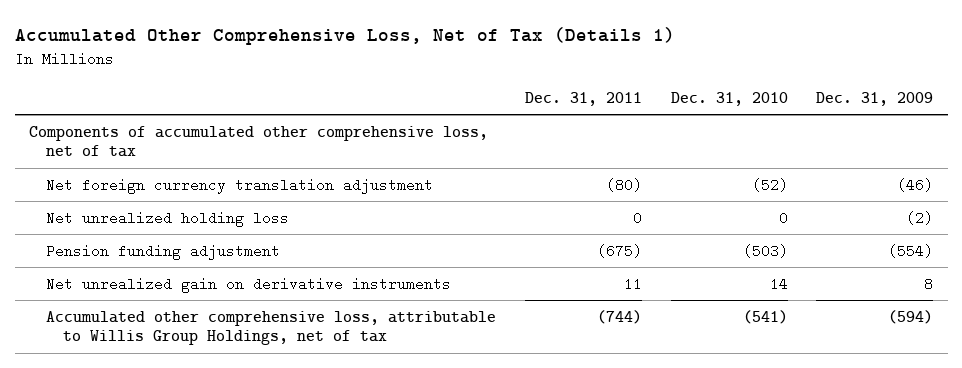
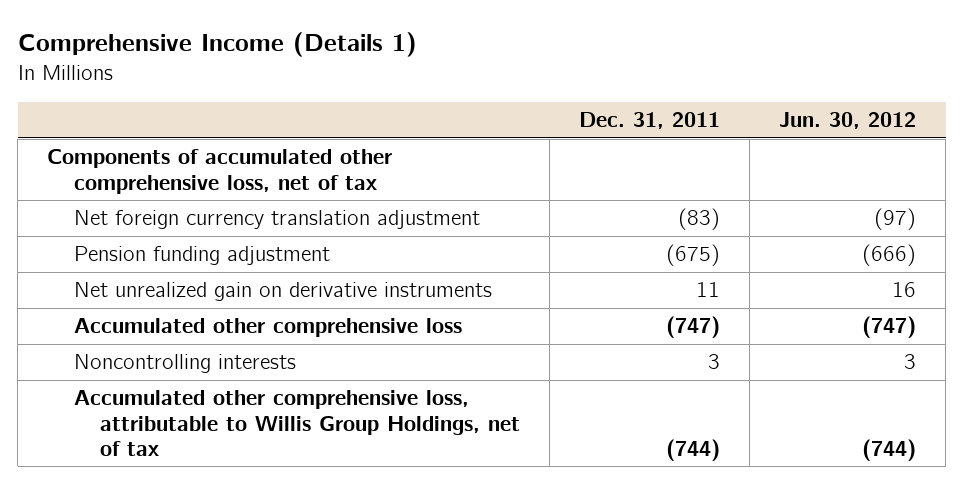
- Accumulated Other Comprehensive Loss, Net of Tax (Details 1)
+ Comprehensive Income (Details 1)
- | Dec. 31, 2011 | Dec. 31, 2010 | Dec. 31, 2009
+ | Dec. 31, 2011 | Jun. 30, 2012
- Net foreign currency translation adjustment | (80) | (52) | (46)
- Net unrealized holding loss | 0 | 0 | (2)
+ Net foreign currency translation adjustment | (83) | (97)
+ Accumulated other comprehensive loss | (747) | (747)
+ Noncontrolling interests | 3 | 3

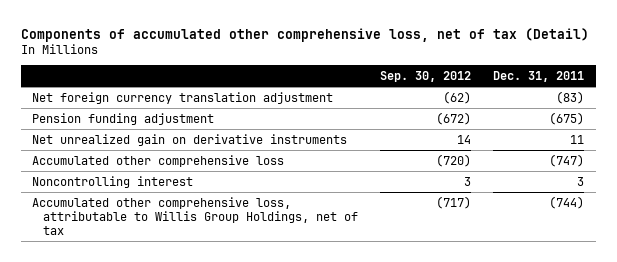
- Comprehensive Income (Details 1)
+ Components of accumulated other comprehensive loss, net of tax (Detail)
- | Dec. 31, 2011 | Jun. 30, 2012
+ | Sep. 30, 2012 | Dec. 31, 2011
- Components of accumulated other comprehensive loss, net of tax
- Noncontrolling interests | 3 | 3
+ Noncontrolling interest | 3 | 3

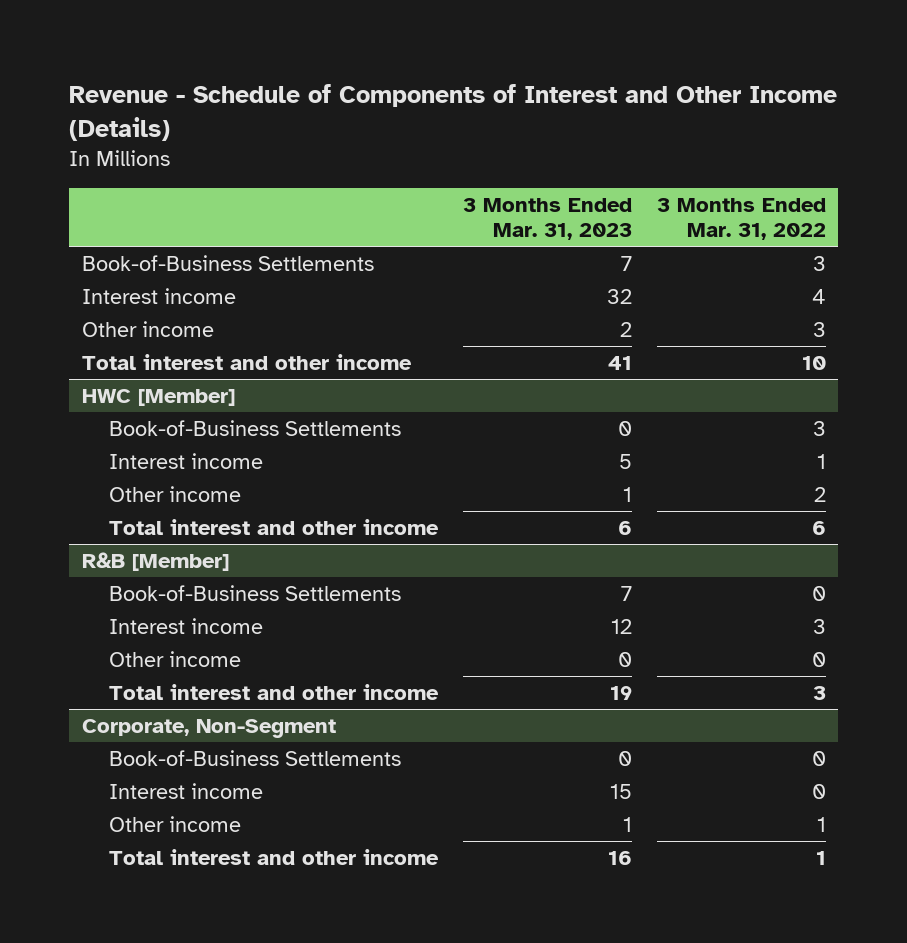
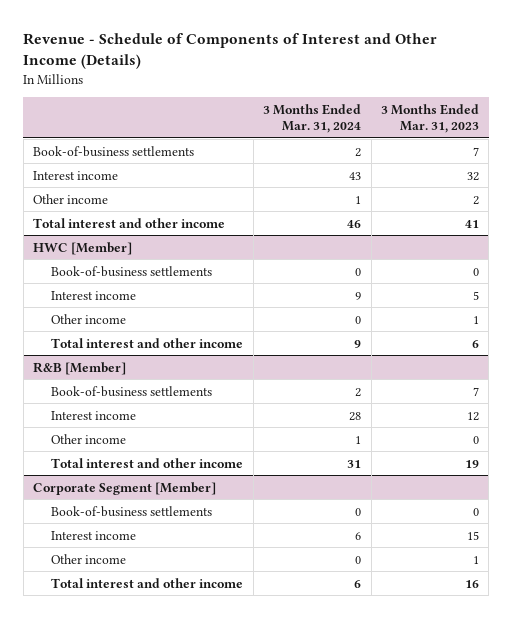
- | 3 Months Ended Mar. 31, 2023 | 3 Months Ended Mar. 31, 2022
+ | 3 Months Ended Mar. 31, 2024 | 3 Months Ended Mar. 31, 2023
- Book-of-Business Settlements | 7 | 3
+ Book-of-business settlements | 2 | 7
@ HWC [Member]
- Book-of-Business Settlements | 0 | 3
+ Book-of-business settlements | 0 | 0
@ R&B [Member]
- Book-of-Business Settlements | 7 | 0
+ Book-of-business settlements | 2 | 7
- Corporate, Non-Segment
- Book-of-Business Settlements | 0 | 0
+ Corporate Segment [Member]
+ Book-of-business settlements | 0 | 0

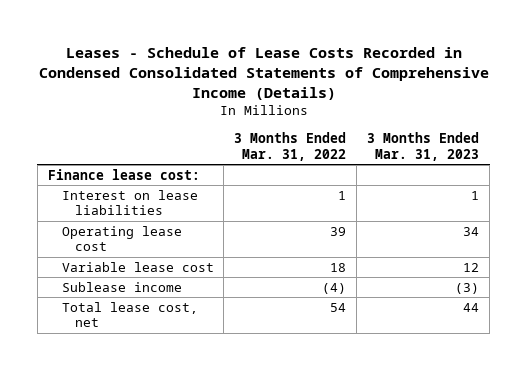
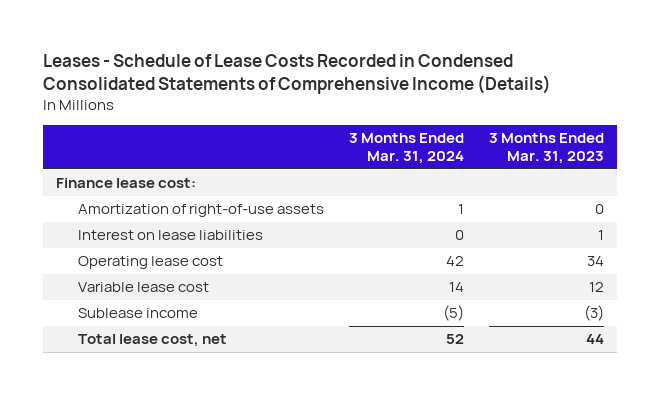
- | 3 Months Ended Mar. 31, 2022 | 3 Months Ended Mar. 31, 2023
+ | 3 Months Ended Mar. 31, 2024 | 3 Months Ended Mar. 31, 2023
+ Amortization of right-of-use assets | 1 | 0

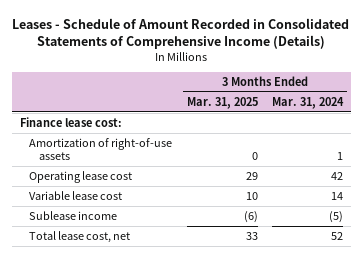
- Leases - Schedule of Lease Costs Recorded in Condensed Consolidated Statements of Comprehensive Income (Details)
+ Leases - Schedule of Amount Recorded in Consolidated Statements of Comprehensive Income (Details)
- | 3 Months Ended Mar. 31, 2024 | 3 Months Ended Mar. 31, 2023
+ | 3 Months Ended Mar. 31, 2025 | 3 Months Ended Mar. 31, 2024
- Interest on lease liabilities | 0 | 1

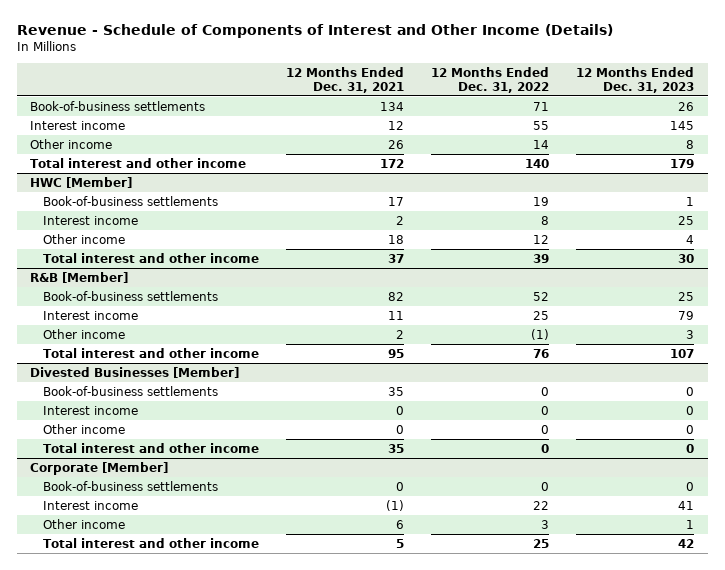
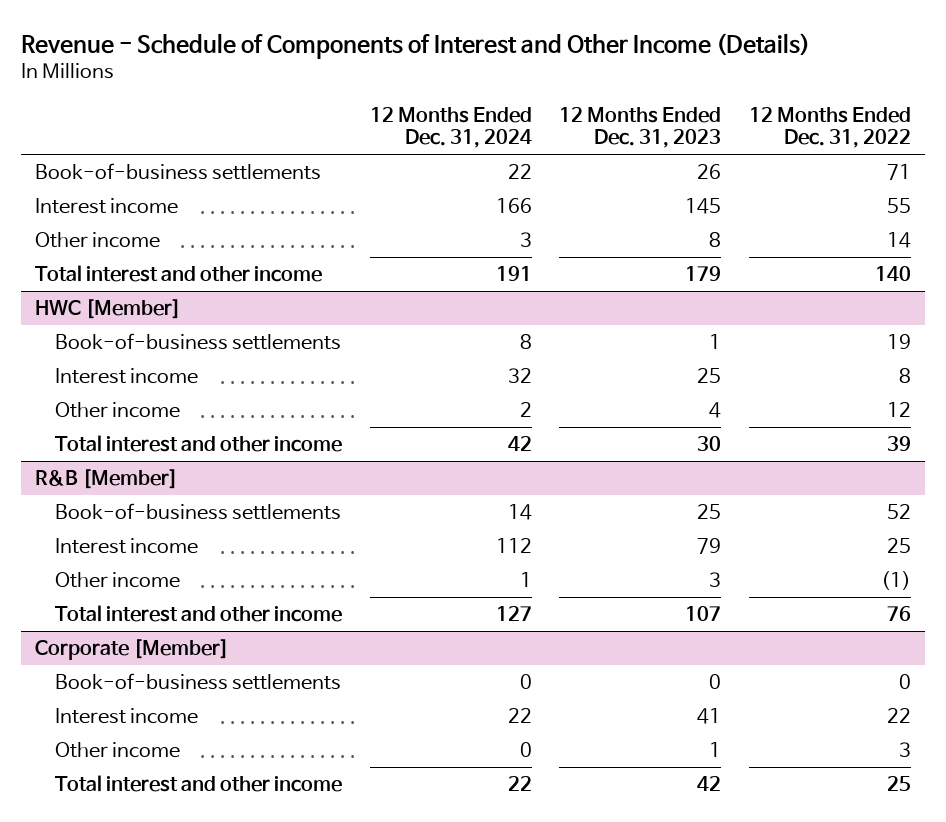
- | 12 Months Ended Dec. 31, 2021 | 12 Months Ended Dec. 31, 2022 | 12 Months Ended Dec. 31, 2023
+ | 12 Months Ended Dec. 31, 2024 | 12 Months Ended Dec. 31, 2023 | 12 Months Ended Dec. 31, 2022
- Divested Businesses [Member]
- Book-of-business settlements | 35 | 0 | 0
- Interest income | 0 | 0 | 0
- Other income | 0 | 0 | 0
- Total interest and other income | 35 | 0 | 0

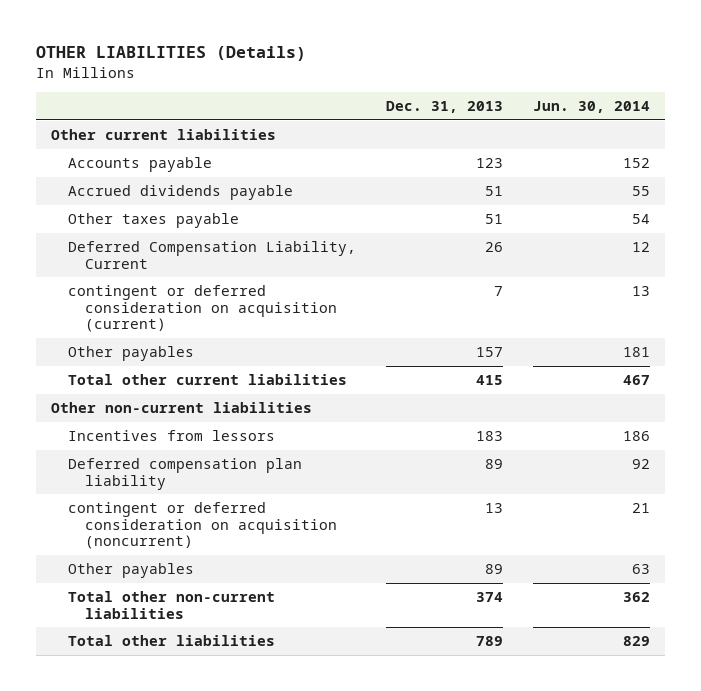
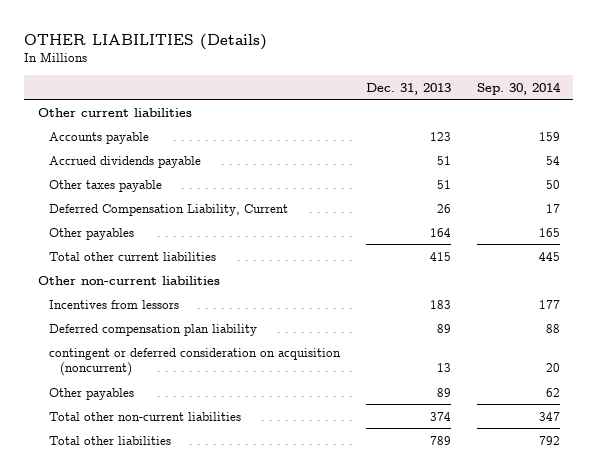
- | Dec. 31, 2013 | Jun. 30, 2014
+ | Dec. 31, 2013 | Sep. 30, 2014
- contingent or deferred consideration on acquisition (current) | 7 | 13
- Other payables | 157 | 181
+ Other payables | 164 | 165

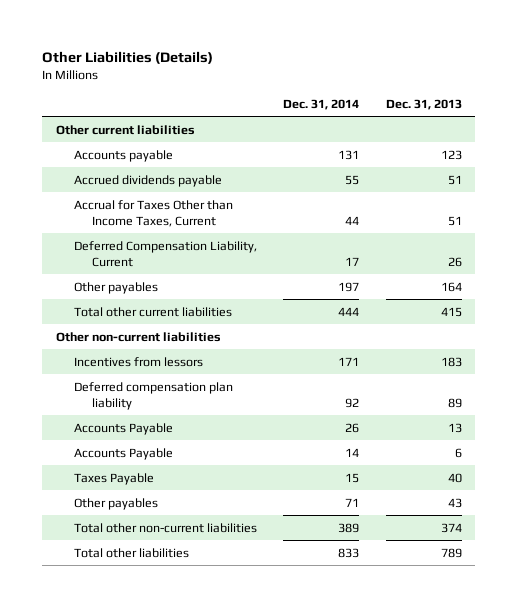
- OTHER LIABILITIES (Details)
+ Other Liabilities (Details)
- | Dec. 31, 2013 | Sep. 30, 2014
+ | Dec. 31, 2014 | Dec. 31, 2013
- Other taxes payable | 51 | 50
+ Accrual for Taxes Other than Income Taxes, Current | 44 | 51
- contingent or deferred consideration on acquisition (noncurrent) | 13 | 20
- Other payables | 89 | 62
+ Accounts Payable | 26 | 13
+ Accounts Payable | 14 | 6
+ Taxes Payable | 15 | 40
+ Other payables | 71 | 43

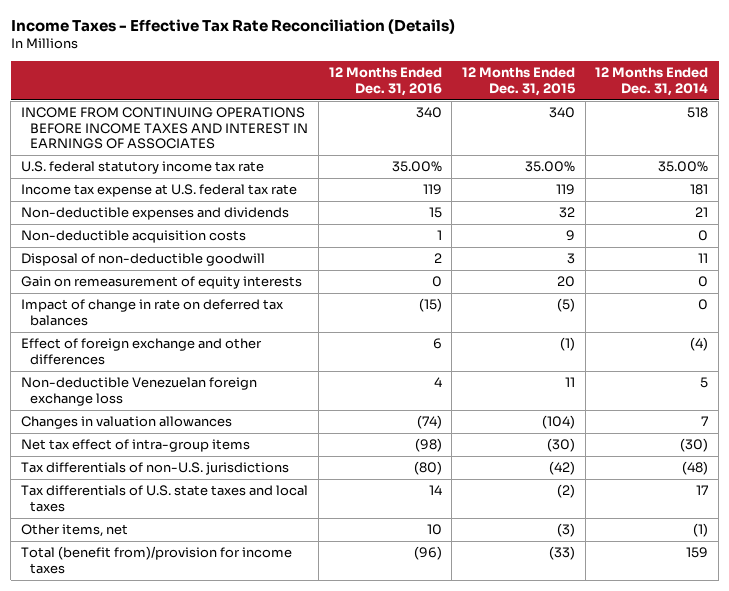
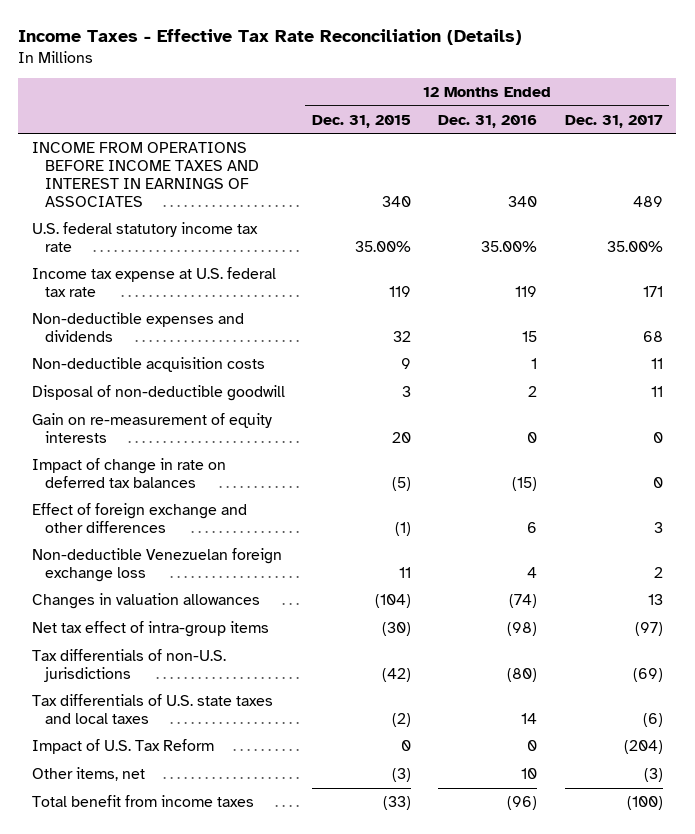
- | 12 Months Ended Dec. 31, 2016 | 12 Months Ended Dec. 31, 2015 | 12 Months Ended Dec. 31, 2014
+ | 12 Months Ended Dec. 31, 2015 | 12 Months Ended Dec. 31, 2016 | 12 Months Ended Dec. 31, 2017
- INCOME FROM CONTINUING OPERATIONS BEFORE INCOME TAXES AND INTEREST IN EARNINGS OF ASSOCIATES | 340 | 340 | 518
+ INCOME FROM OPERATIONS BEFORE INCOME TAXES AND INTEREST IN EARNINGS OF ASSOCIATES | 340 | 340 | 489
- Gain on remeasurement of equity interests | 0 | 20 | 0
+ Gain on re-measurement of equity interests | 20 | 0 | 0
+ Impact of U.S. Tax Reform | 0 | 0 | (204)
- Total (benefit from)/provision for income taxes | (96) | (33) | 159
+ Total benefit from income taxes | (33) | (96) | (100)

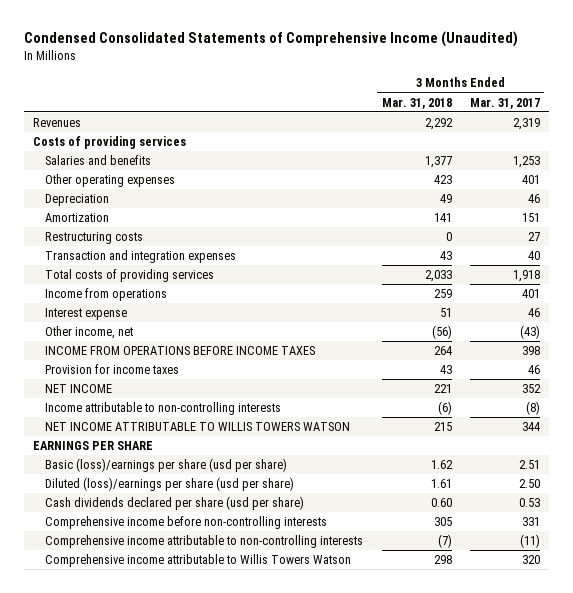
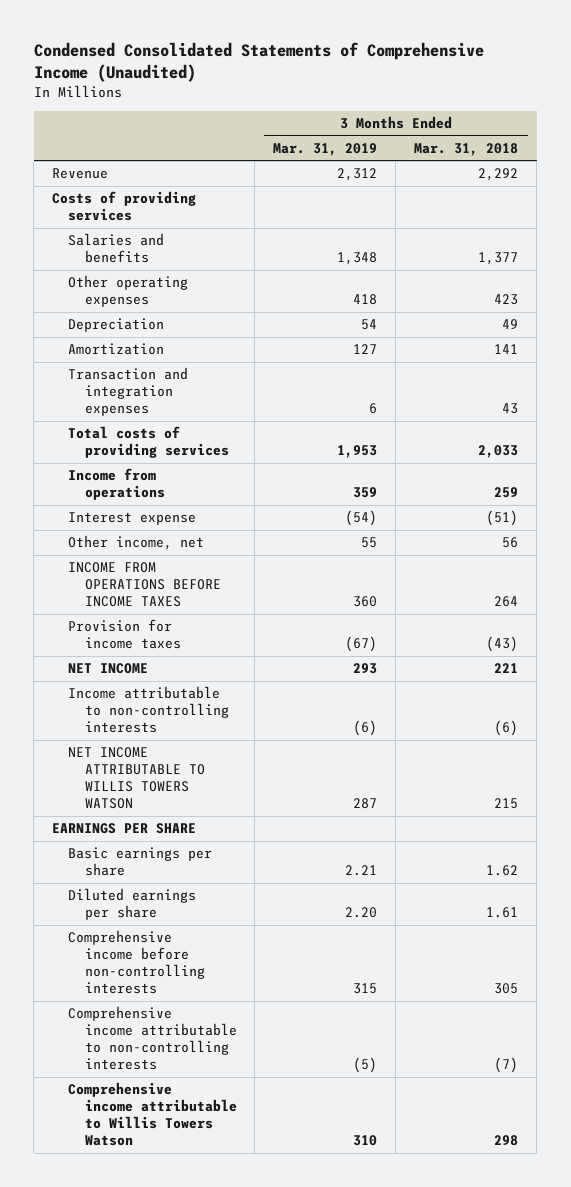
- | 3 Months Ended Mar. 31, 2018 | 3 Months Ended Mar. 31, 2017
+ | 3 Months Ended Mar. 31, 2019 | 3 Months Ended Mar. 31, 2018
- Revenues | 2,292 | 2,319
+ Revenue | 2,312 | 2,292
- Restructuring costs | 0 | 27
- Interest expense | 51 | 46
- Other income, net | (56) | (43)
+ Interest expense | (54) | (51)
+ Other income, net | 55 | 56
- Provision for income taxes | 43 | 46
+ Provision for income taxes | (67) | (43)
- Basic (loss)/earnings per share (usd per share) | 1.62 | 2.51
- Diluted (loss)/earnings per share (usd per share) | 1.61 | 2.50
- Cash dividends declared per share (usd per share) | 0.60 | 0.53
+ Basic earnings per share | 2.21 | 1.62
+ Diluted earnings per share | 2.20 | 1.61

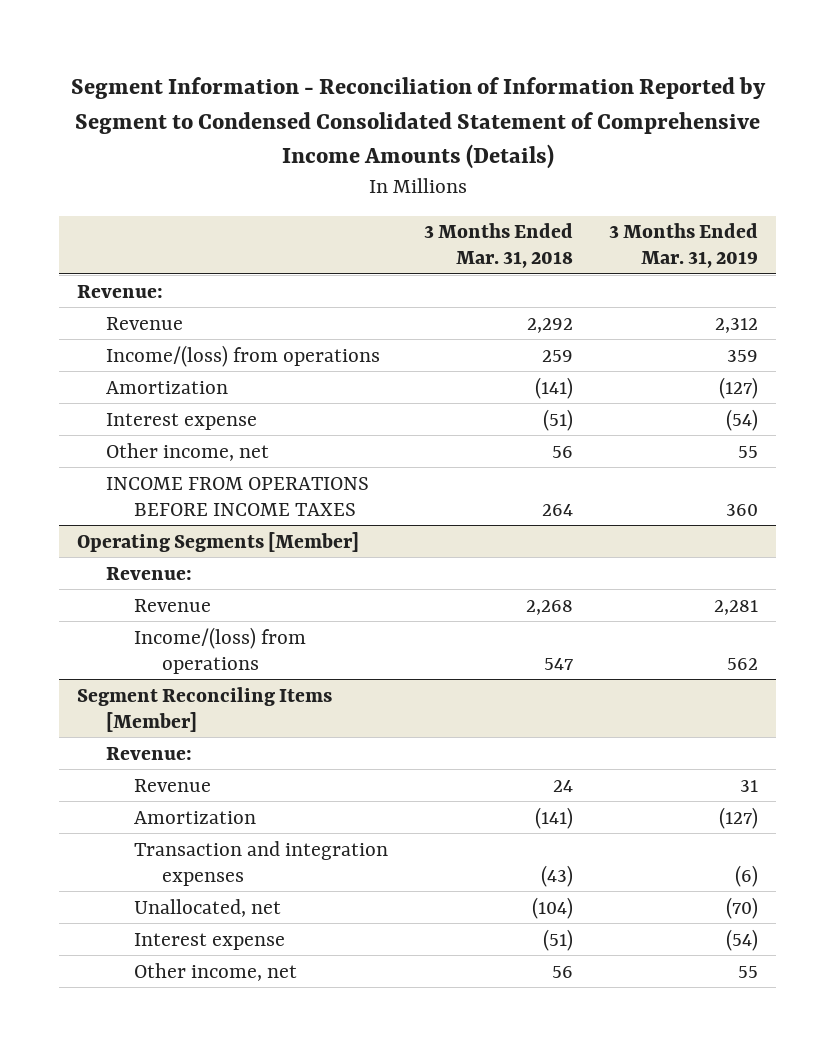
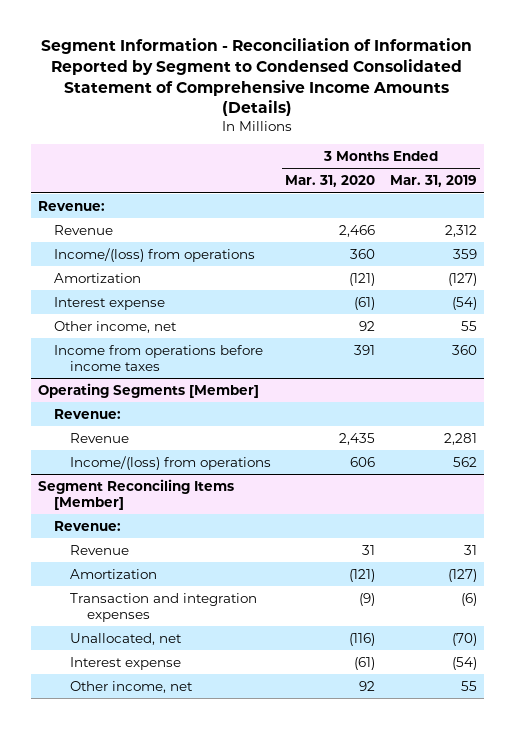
- | 3 Months Ended Mar. 31, 2018 | 3 Months Ended Mar. 31, 2019
+ | 3 Months Ended Mar. 31, 2020 | 3 Months Ended Mar. 31, 2019
- INCOME FROM OPERATIONS BEFORE INCOME TAXES | 264 | 360
+ Income from operations before income taxes | 391 | 360

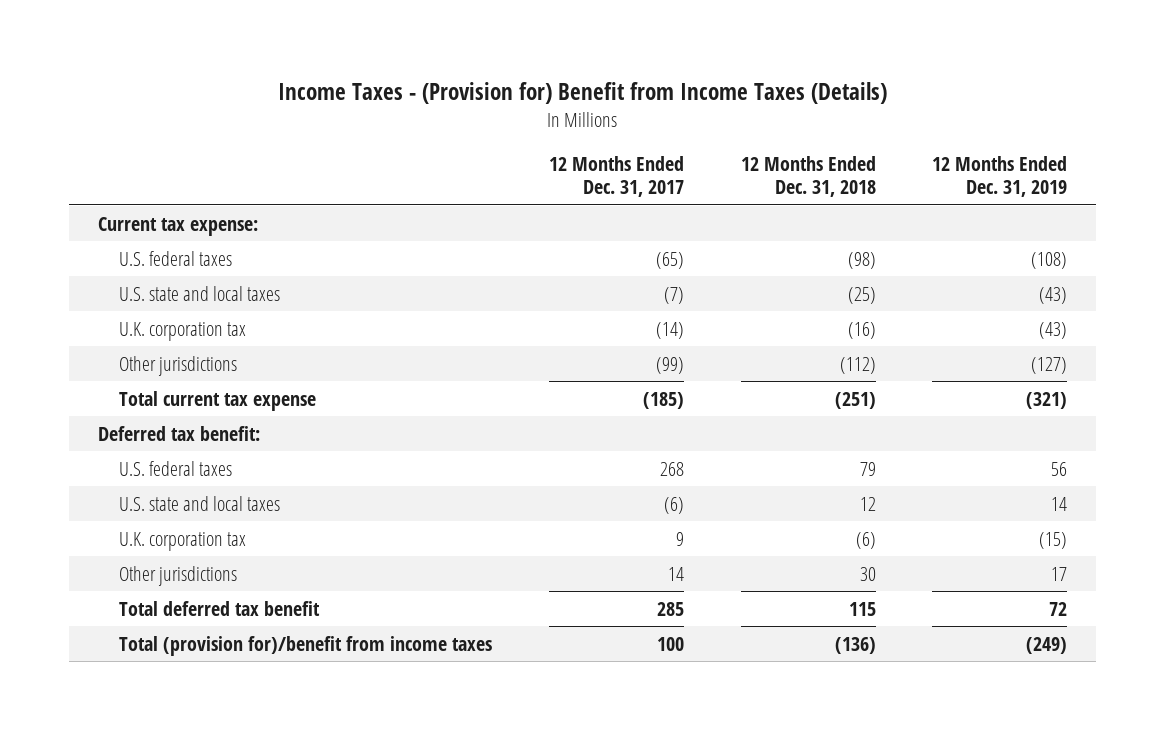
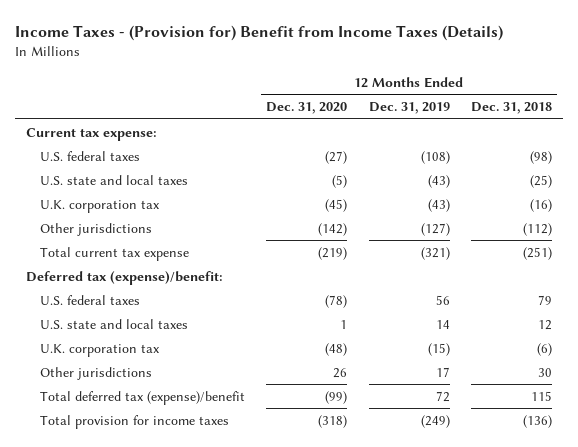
- | 12 Months Ended Dec. 31, 2017 | 12 Months Ended Dec. 31, 2018 | 12 Months Ended Dec. 31, 2019
+ | 12 Months Ended Dec. 31, 2020 | 12 Months Ended Dec. 31, 2019 | 12 Months Ended Dec. 31, 2018
- Deferred tax benefit:
+ Deferred tax (expense)/benefit:
- Total deferred tax benefit | 285 | 115 | 72
- Total (provision for)/benefit from income taxes | 100 | (136) | (249)
+ Total deferred tax (expense)/benefit | (99) | 72 | 115
+ Total provision for income taxes | (318) | (249) | (136)

